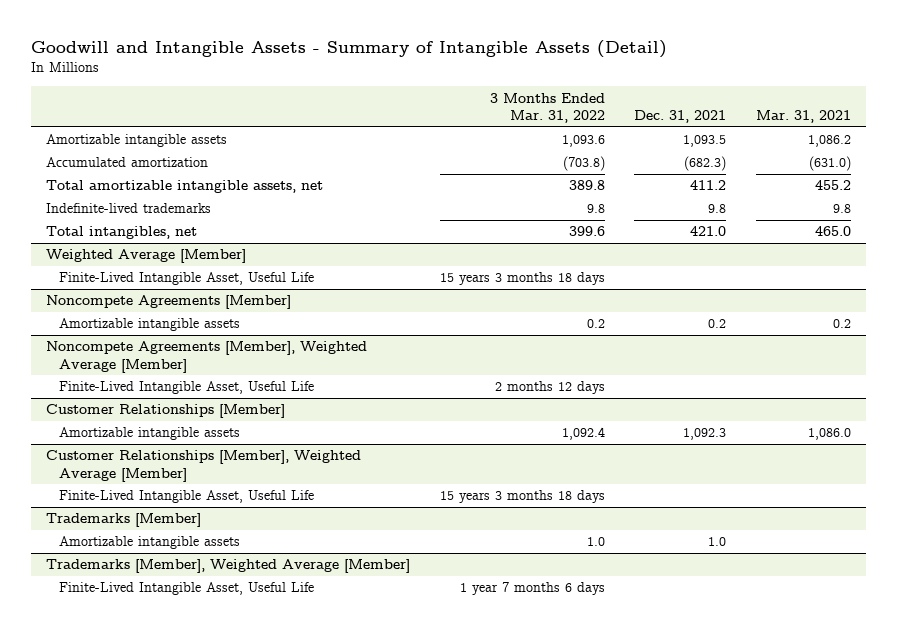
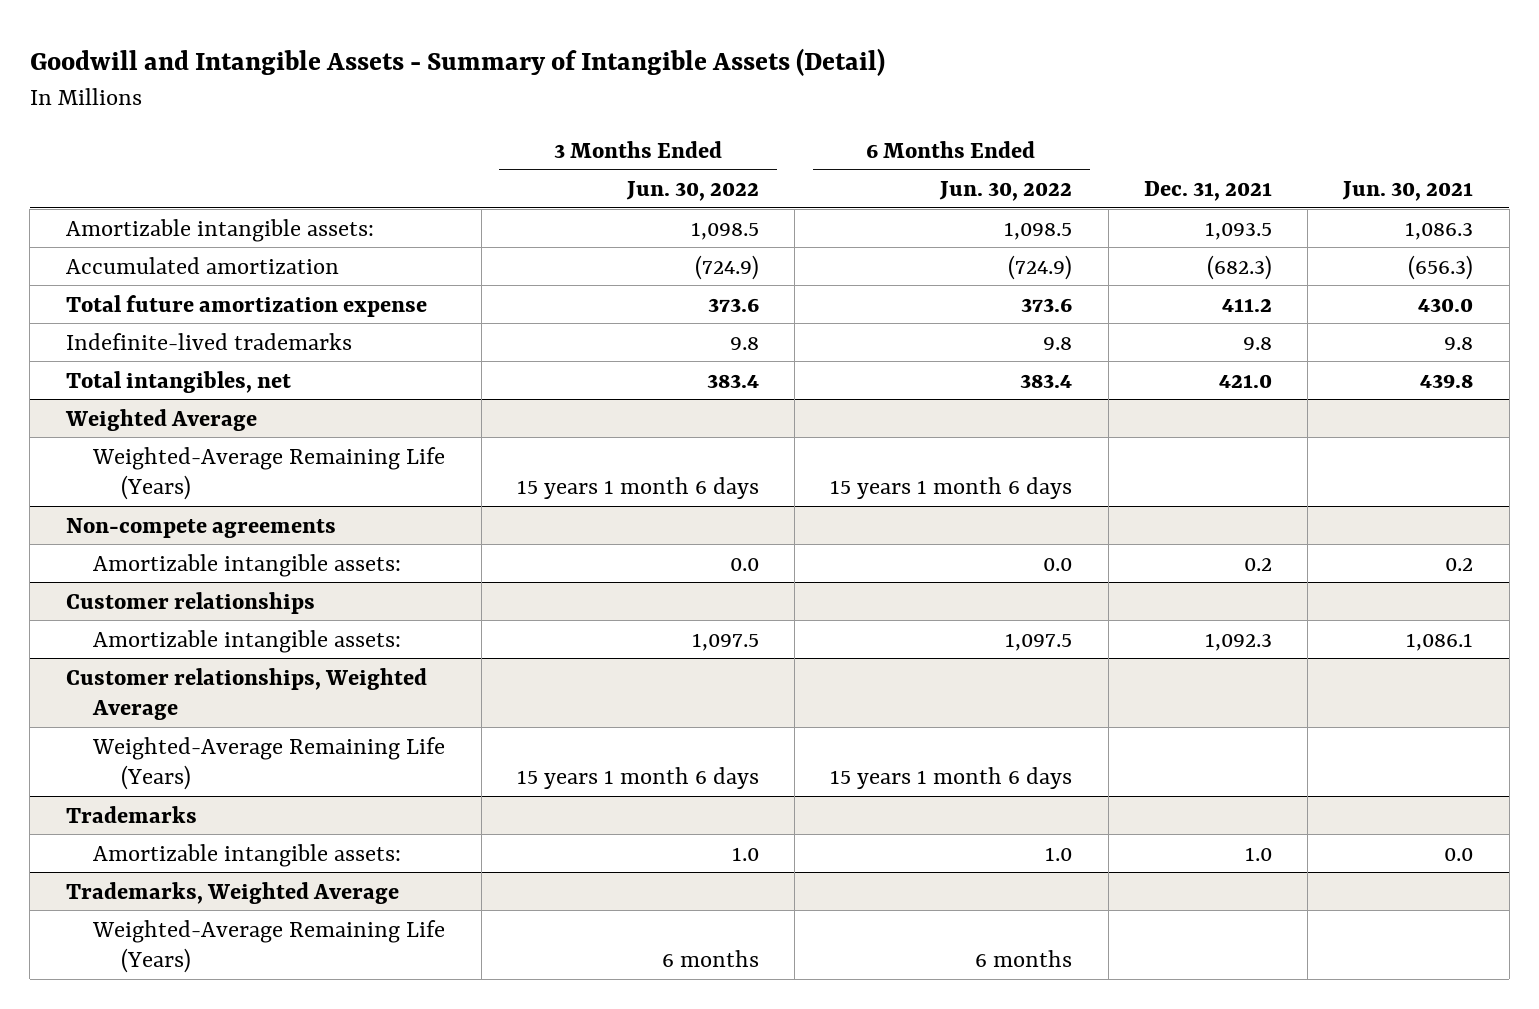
- | 3 Months Ended Mar. 31, 2022 | Dec. 31, 2021 | Mar. 31, 2021
+ | 3 Months Ended Jun. 30, 2022 | 6 Months Ended Jun. 30, 2022 | Dec. 31, 2021 | Jun. 30, 2021
- Amortizable intangible assets | 1,093.6 | 1,093.5 | 1,086.2
+ Amortizable intangible assets: | 1,098.5 | 1,098.5 | 1,093.5 | 1,086.3
- Total amortizable intangible assets, net | 389.8 | 411.2 | 455.2
+ Total future amortization expense | 373.6 | 373.6 | 411.2 | 430.0
- Weighted Average [Member]
- Finite-Lived Intangible Asset, Useful Life | 15 years 3 months 18 days | |
- Noncompete Agreements [Member]
- Amortizable intangible assets | 0.2 | 0.2 | 0.2
- Noncompete Agreements [Member], Weighted Average [Member]
- Finite-Lived Intangible Asset, Useful Life | 2 months 12 days | |
- Customer Relationships [Member]
- Amortizable intangible assets | 1,092.4 | 1,092.3 | 1,086.0
- Customer Relationships [Member], Weighted Average [Member]
- Finite-Lived Intangible Asset, Useful Life | 15 years 3 months 18 days | |
- Trademarks [Member]
- Amortizable intangible assets | 1.0 | 1.0 |
- Trademarks [Member], Weighted Average [Member]
- Finite-Lived Intangible Asset, Useful Life | 1 year 7 months 6 days | |
+ Weighted Average
+ Weighted-Average Remaining Life (Years) | 15 years 1 month 6 days | 15 years 1 month 6 days | |
+ Non-compete agreements
+ Amortizable intangible assets: | 0.0 | 0.0 | 0.2 | 0.2
+ Customer relationships
+ Amortizable intangible assets: | 1,097.5 | 1,097.5 | 1,092.3 | 1,086.1
+ Customer relationships, Weighted Average
+ Weighted-Average Remaining Life (Years) | 15 years 1 month 6 days | 15 years 1 month 6 days | |
+ Trademarks
+ Amortizable intangible assets: | 1.0 | 1.0 | 1.0 | 0.0
+ Trademarks, Weighted Average
+ Weighted-Average Remaining Life (Years) | 6 months | 6 months | |

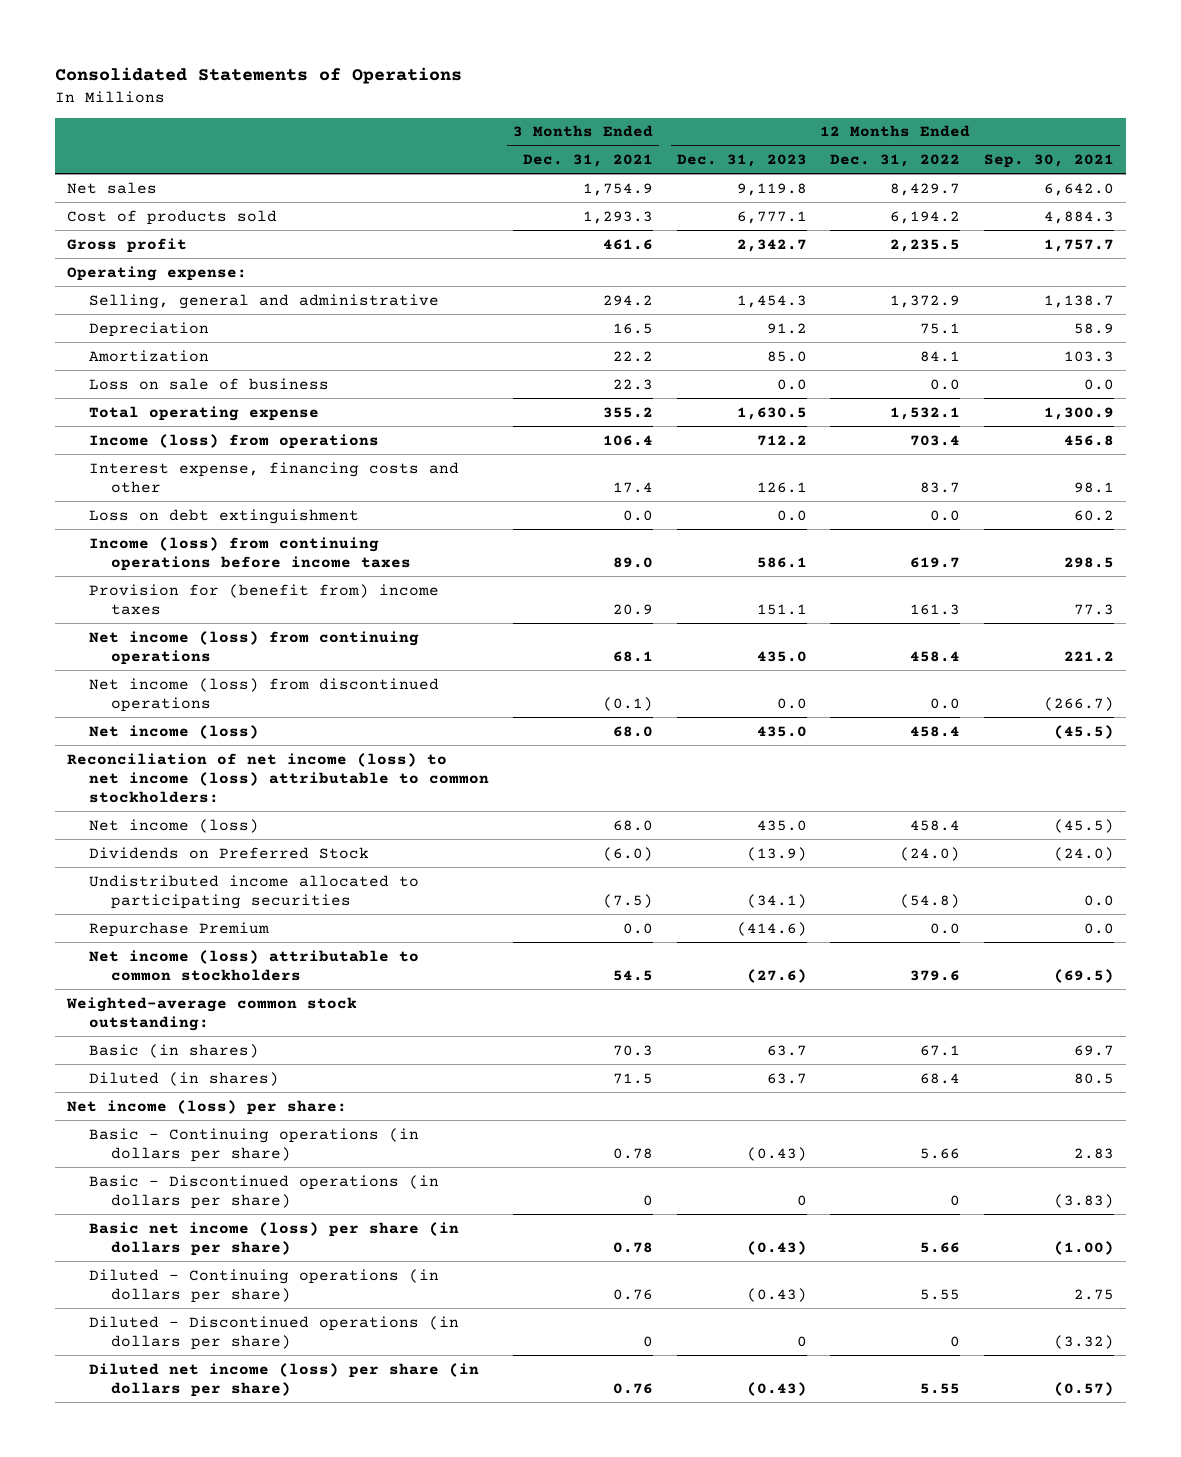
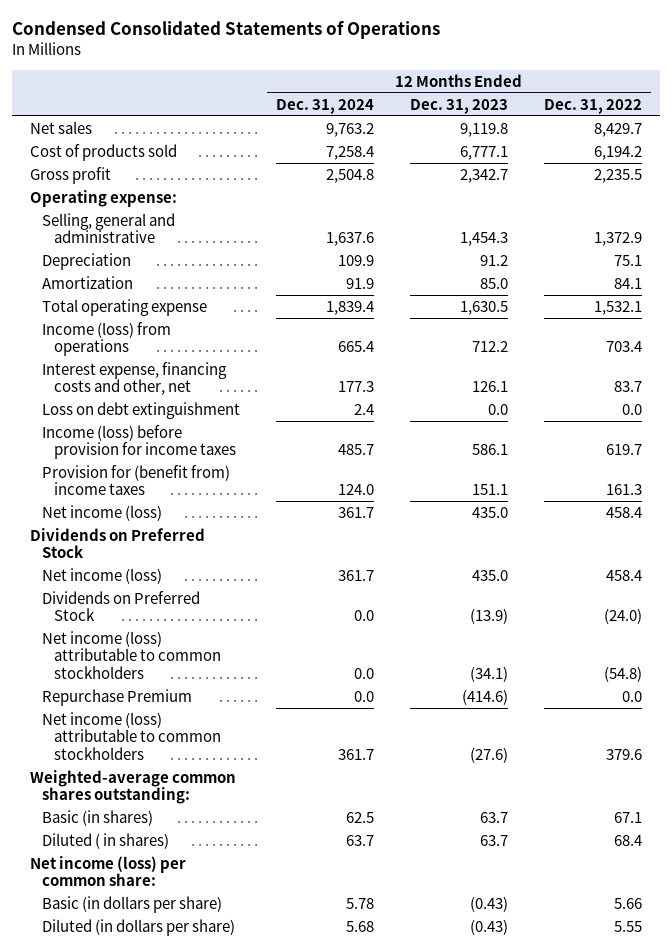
- Consolidated Statements of Operations
+ Condensed Consolidated Statements of Operations
- | 3 Months Ended Dec. 31, 2021 | 12 Months Ended Dec. 31, 2023 | 12 Months Ended Dec. 31, 2022 | 12 Months Ended Sep. 30, 2021
+ | 12 Months Ended Dec. 31, 2024 | 12 Months Ended Dec. 31, 2023 | 12 Months Ended Dec. 31, 2022
- Loss on sale of business | 22.3 | 0.0 | 0.0 | 0.0
- Interest expense, financing costs and other | 17.4 | 126.1 | 83.7 | 98.1
+ Interest expense, financing costs and other, net | 177.3 | 126.1 | 83.7
- Income (loss) from continuing operations before income taxes | 89.0 | 586.1 | 619.7 | 298.5
+ Income (loss) before provision for income taxes | 485.7 | 586.1 | 619.7
- Net income (loss) from continuing operations | 68.1 | 435.0 | 458.4 | 221.2
- Net income (loss) from discontinued operations | (0.1) | 0.0 | 0.0 | (266.7)
- Reconciliation of net income (loss) to net income (loss) attributable to common stockholders:
+ Dividends on Preferred Stock
- Undistributed income allocated to participating securities | (7.5) | (34.1) | (54.8) | 0.0
+ Net income (loss) attributable to common stockholders | 0.0 | (34.1) | (54.8)
- Weighted-average common stock outstanding:
+ Weighted-average common shares outstanding:
- Diluted (in shares) | 71.5 | 63.7 | 68.4 | 80.5
- Net income (loss) per share:
- Basic - Continuing operations (in dollars per share) | 0.78 | (0.43) | 5.66 | 2.83
- Basic - Discontinued operations (in dollars per share) | 0 | 0 | 0 | (3.83)
- Basic net income (loss) per share (in dollars per share) | 0.78 | (0.43) | 5.66 | (1.00)
- Diluted - Continuing operations (in dollars per share) | 0.76 | (0.43) | 5.55 | 2.75
- Diluted - Discontinued operations (in dollars per share) | 0 | 0 | 0 | (3.32)
- Diluted net income (loss) per share (in dollars per share) | 0.76 | (0.43) | 5.55 | (0.57)
+ Diluted ( in shares) | 63.7 | 63.7 | 68.4
+ Net income (loss) per common share:
+ Basic (in dollars per share) | 5.78 | (0.43) | 5.66
+ Diluted (in dollars per share) | 5.68 | (0.43) | 5.55

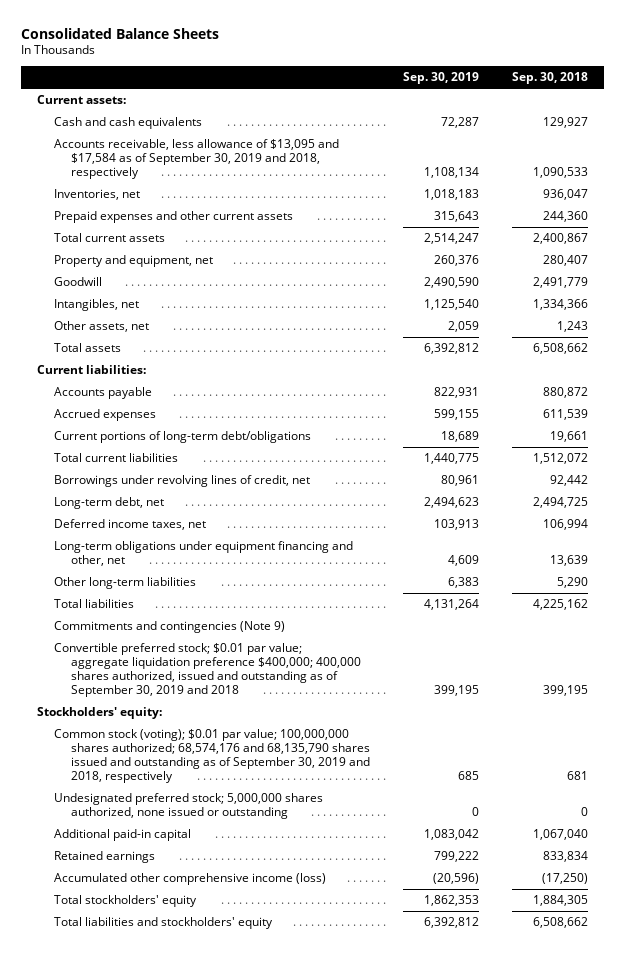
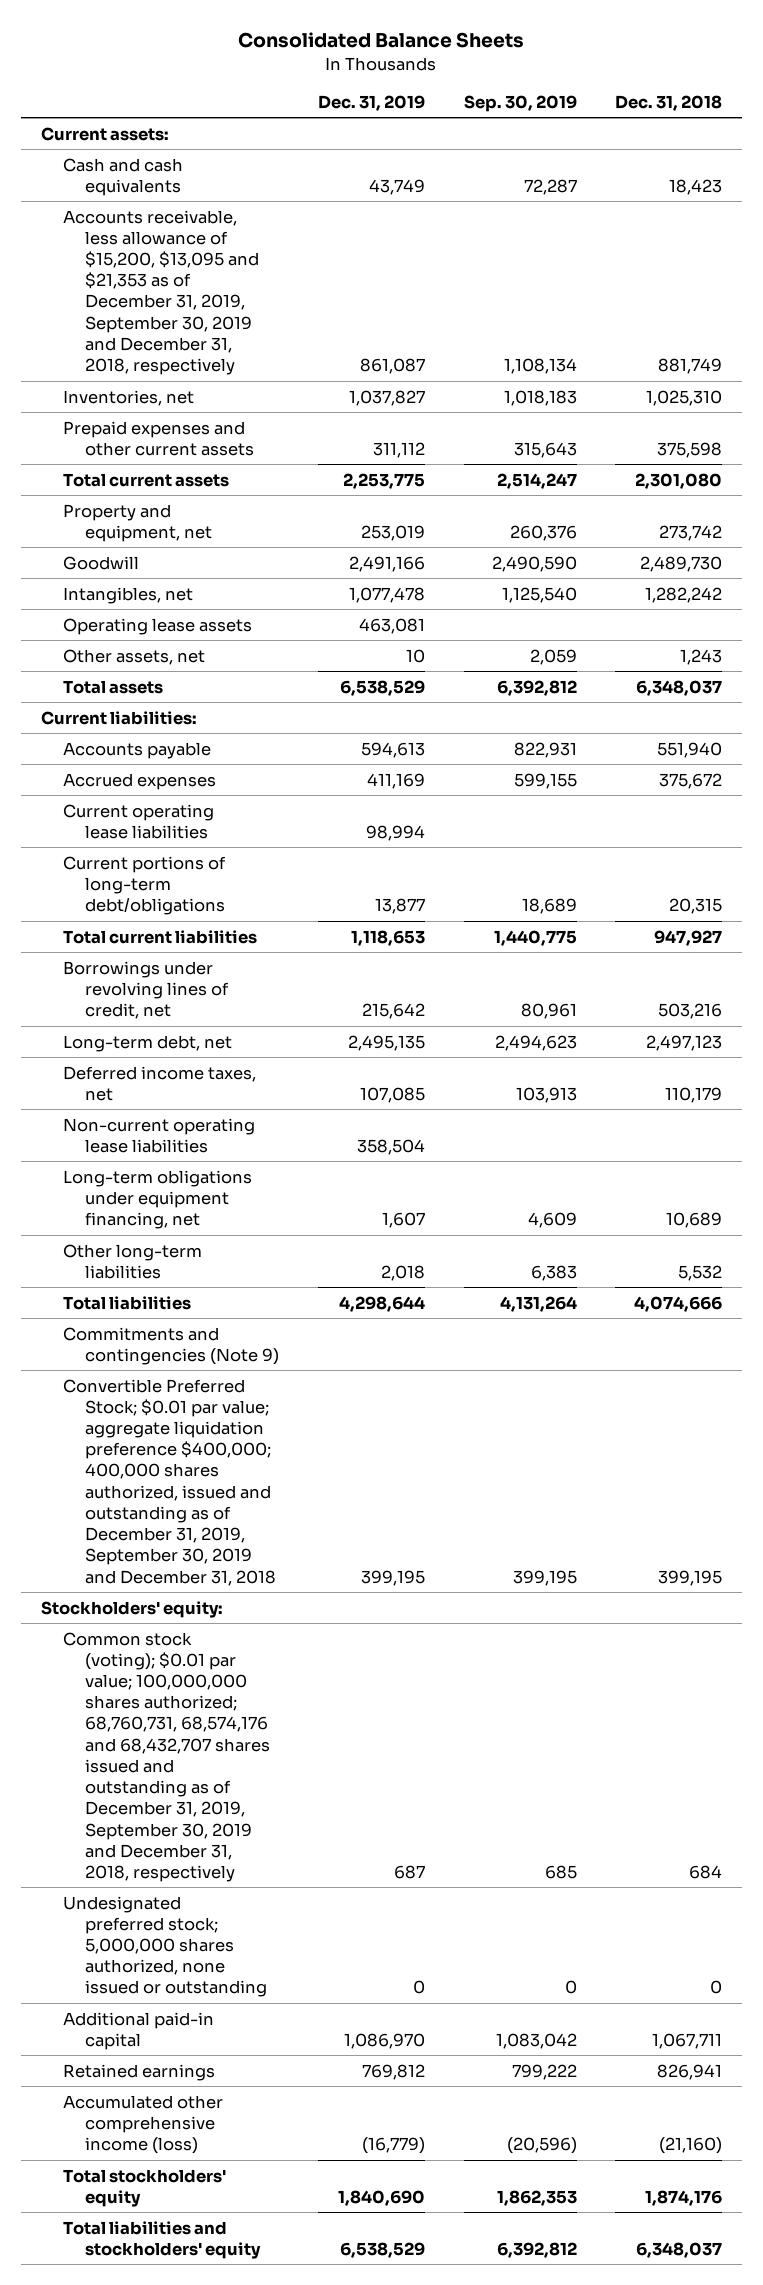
- | Sep. 30, 2019 | Sep. 30, 2018
+ | Dec. 31, 2019 | Sep. 30, 2019 | Dec. 31, 2018
- Accounts receivable, less allowance of $13,095 and $17,584 as of September 30, 2019 and 2018, respectively | 1,108,134 | 1,090,533
+ Accounts receivable, less allowance of $15,200, $13,095 and $21,353 as of December 31, 2019, September 30, 2019 and December 31, 2018, respectively | 861,087 | 1,108,134 | 881,749
+ Operating lease assets | 463,081 | |
+ Current operating lease liabilities | 98,994 | |
- Long-term obligations under equipment financing and other, net | 4,609 | 13,639
+ Non-current operating lease liabilities | 358,504 | |
+ Long-term obligations under equipment financing, net | 1,607 | 4,609 | 10,689
- Convertible preferred stock; $0.01 par value; aggregate liquidation preference $400,000; 400,000 shares authorized, issued and outstanding as of September 30, 2019 and 2018 | 399,195 | 399,195
+ Convertible Preferred Stock; $0.01 par value; aggregate liquidation preference $400,000; 400,000 shares authorized, issued and outstanding as of December 31, 2019, September 30, 2019 and December 31, 2018 | 399,195 | 399,195 | 399,195
- Common stock (voting); $0.01 par value; 100,000,000 shares authorized; 68,574,176 and 68,135,790 shares issued and outstanding as of September 30, 2019 and 2018, respectively | 685 | 681
+ Common stock (voting); $0.01 par value; 100,000,000 shares authorized; 68,760,731, 68,574,176 and 68,432,707 shares issued and outstanding as of December 31, 2019, September 30, 2019 and December 31, 2018, respectively | 687 | 685 | 684

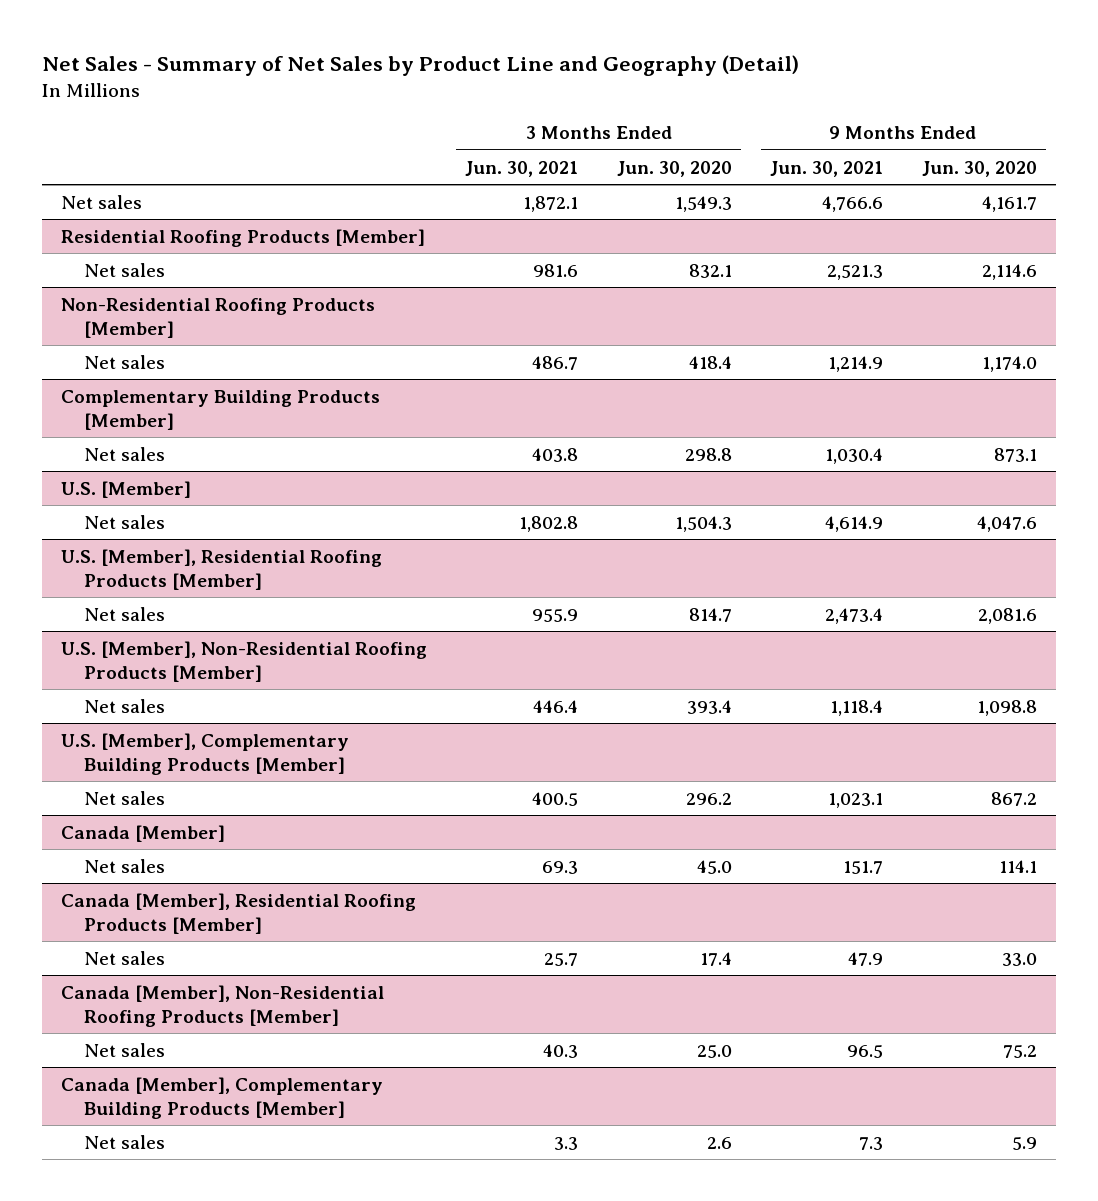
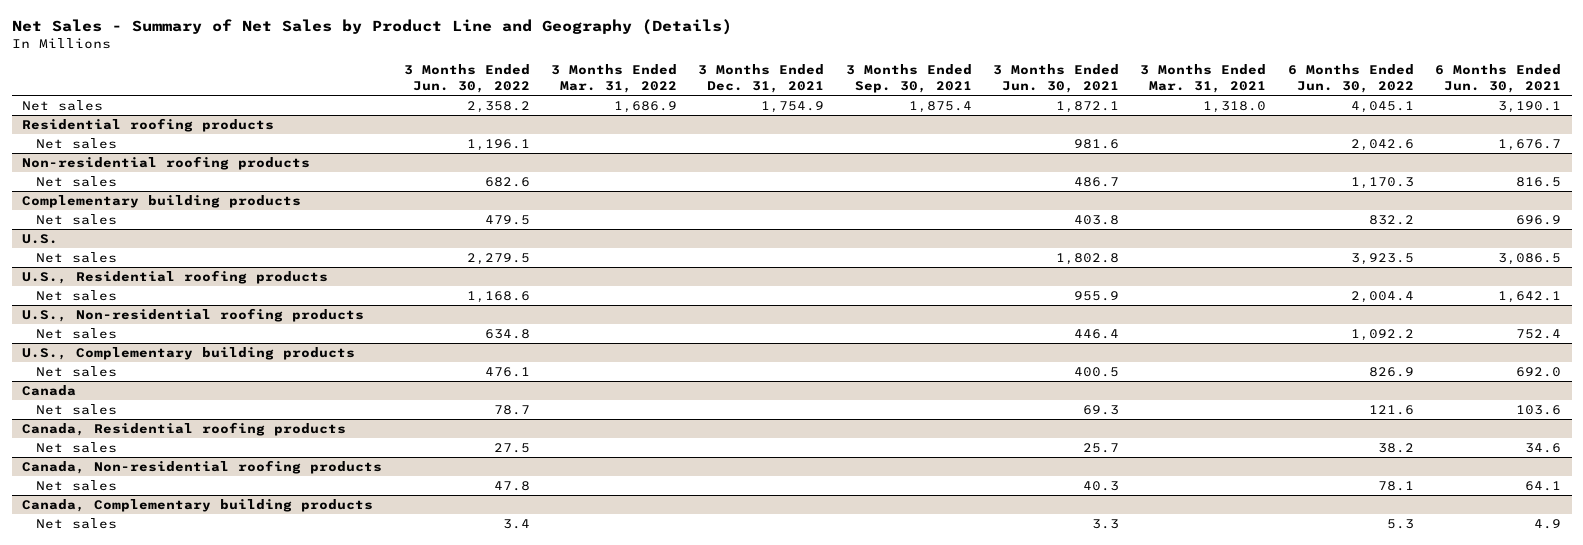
- Net Sales - Summary of Net Sales by Product Line and Geography (Detail)
+ Net Sales - Summary of Net Sales by Product Line and Geography (Details)
- | 3 Months Ended Jun. 30, 2021 | 3 Months Ended Jun. 30, 2020 | 9 Months Ended Jun. 30, 2021 | 9 Months Ended Jun. 30, 2020
+ | 3 Months Ended Jun. 30, 2022 | 3 Months Ended Mar. 31, 2022 | 3 Months Ended Dec. 31, 2021 | 3 Months Ended Sep. 30, 2021 | 3 Months Ended Jun. 30, 2021 | 3 Months Ended Mar. 31, 2021 | 6 Months Ended Jun. 30, 2022 | 6 Months Ended Jun. 30, 2021
- Residential Roofing Products [Member]
+ Residential roofing products
- Non-Residential Roofing Products [Member]
+ Non-residential roofing products
- Complementary Building Products [Member]
+ Complementary building products
- U.S. [Member]
+ U.S.
- U.S. [Member], Residential Roofing Products [Member]
+ U.S., Residential roofing products
- U.S. [Member], Non-Residential Roofing Products [Member]
+ U.S., Non-residential roofing products
- U.S. [Member], Complementary Building Products [Member]
+ U.S., Complementary building products
- Canada [Member]
+ Canada
- Canada [Member], Residential Roofing Products [Member]
+ Canada, Residential roofing products
- Canada [Member], Non-Residential Roofing Products [Member]
+ Canada, Non-residential roofing products
- Canada [Member], Complementary Building Products [Member]
+ Canada, Complementary building products

